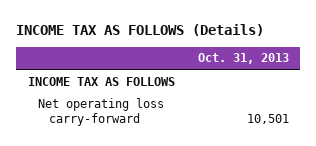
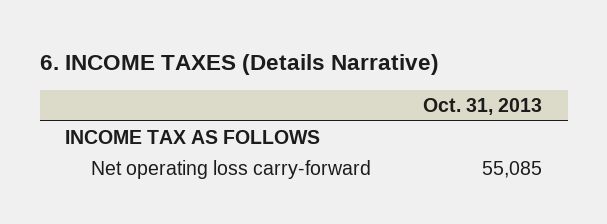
- INCOME TAX AS FOLLOWS (Details)
+ 6. INCOME TAXES (Details Narrative)
- Net operating loss carry-forward | 10,501
+ Net operating loss carry-forward | 55,085

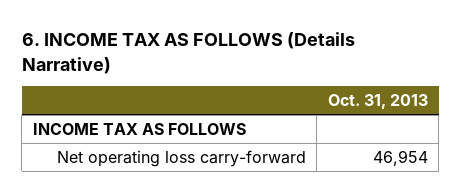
- 6. INCOME TAXES (Details Narrative)
+ 6. INCOME TAX AS FOLLOWS (Details Narrative)
- Net operating loss carry-forward | 55,085
+ Net operating loss carry-forward | 46,954

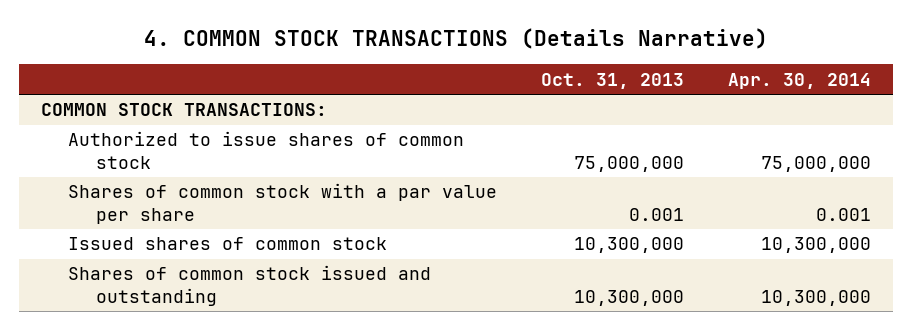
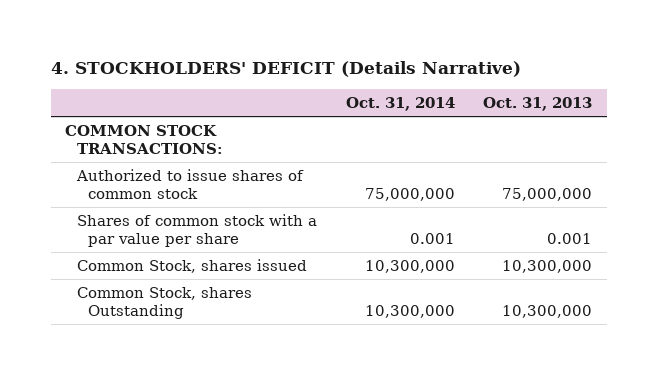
- 4. COMMON STOCK TRANSACTIONS (Details Narrative)
+ 4. STOCKHOLDERS' DEFICIT (Details Narrative)
- | Oct. 31, 2013 | Apr. 30, 2014
+ | Oct. 31, 2014 | Oct. 31, 2013
- Issued shares of common stock | 10,300,000 | 10,300,000
- Shares of common stock issued and outstanding | 10,300,000 | 10,300,000
+ Common Stock, shares issued | 10,300,000 | 10,300,000
+ Common Stock, shares Outstanding | 10,300,000 | 10,300,000

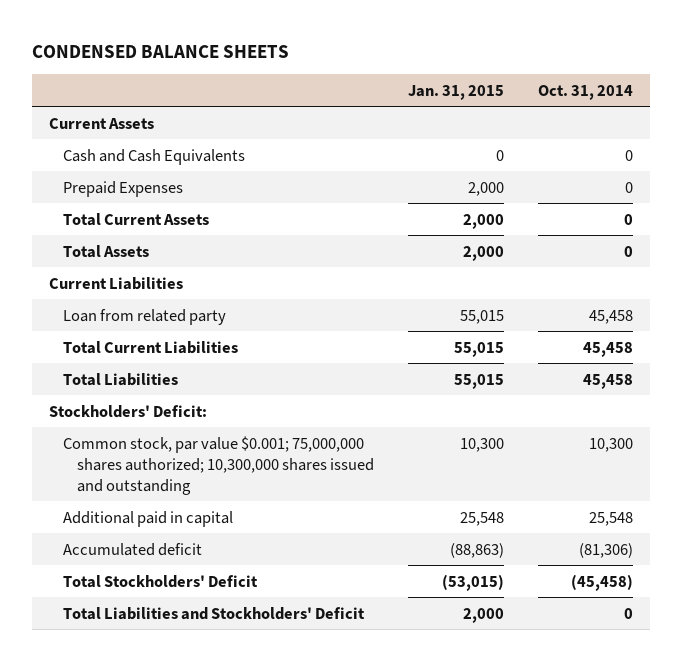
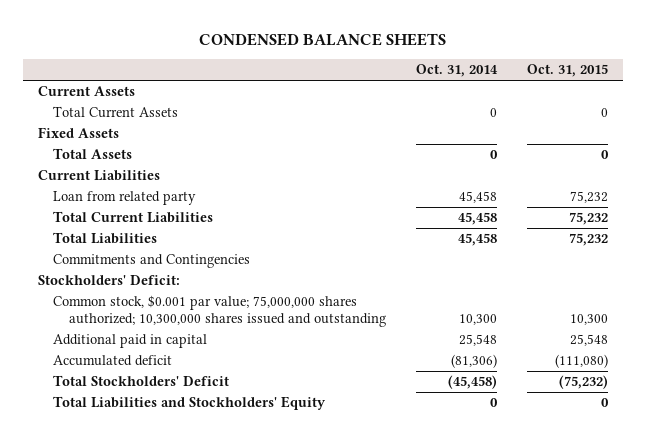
- | Jan. 31, 2015 | Oct. 31, 2014
+ | Oct. 31, 2014 | Oct. 31, 2015
- Cash and Cash Equivalents | 0 | 0
- Prepaid Expenses | 2,000 | 0
+ Fixed Assets
+ Commitments and Contingencies
- Common stock, par value $0.001; 75,000,000 shares authorized; 10,300,000 shares issued and outstanding | 10,300 | 10,300
+ Common stock, $0.001 par value; 75,000,000 shares authorized; 10,300,000 shares issued and outstanding | 10,300 | 10,300
- Total Liabilities and Stockholders' Deficit | 2,000 | 0
+ Total Liabilities and Stockholders' Equity | 0 | 0

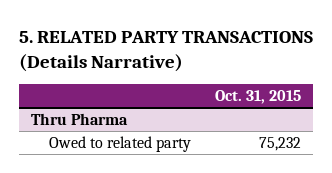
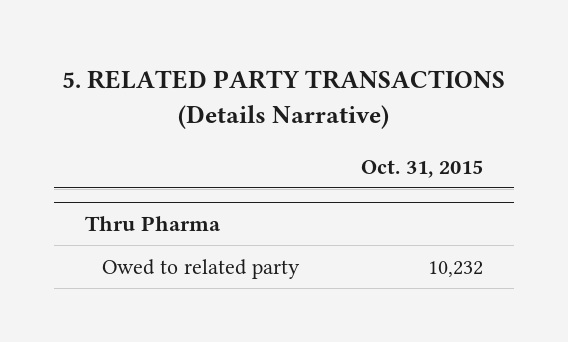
@ Thru Pharma
- Owed to related party | 75,232
+ Owed to related party | 10,232

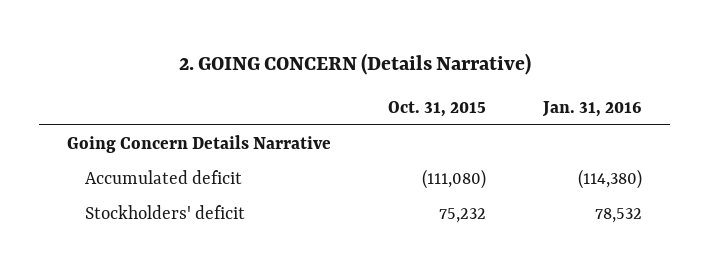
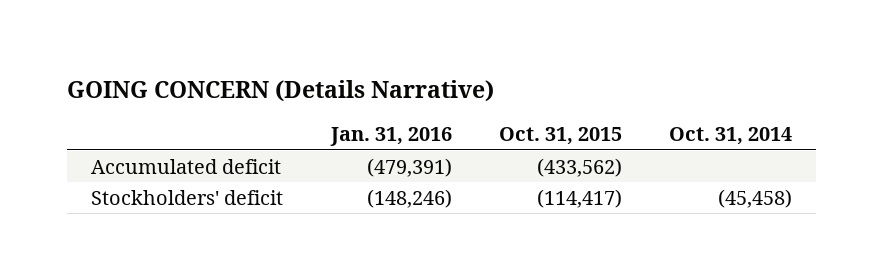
- 2. GOING CONCERN (Details Narrative)
+ GOING CONCERN (Details Narrative)
- | Oct. 31, 2015 | Jan. 31, 2016
+ | Jan. 31, 2016 | Oct. 31, 2015 | Oct. 31, 2014
- Going Concern Details Narrative
- Accumulated deficit | (111,080) | (114,380)
- Stockholders' deficit | 75,232 | 78,532
+ Accumulated deficit | (479,391) | (433,562) |
+ Stockholders' deficit | (148,246) | (114,417) | (45,458)

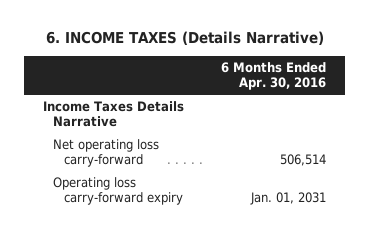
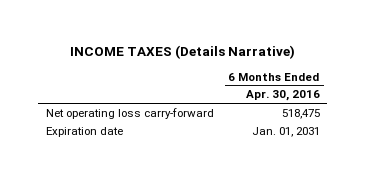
- 6. INCOME TAXES (Details Narrative)
+ INCOME TAXES (Details Narrative)
- Income Taxes Details Narrative
- Net operating loss carry-forward | 506,514
- Operating loss carry-forward expiry | Jan. 01, 2031
+ Net operating loss carry-forward | 518,475
+ Expiration date | Jan. 01, 2031

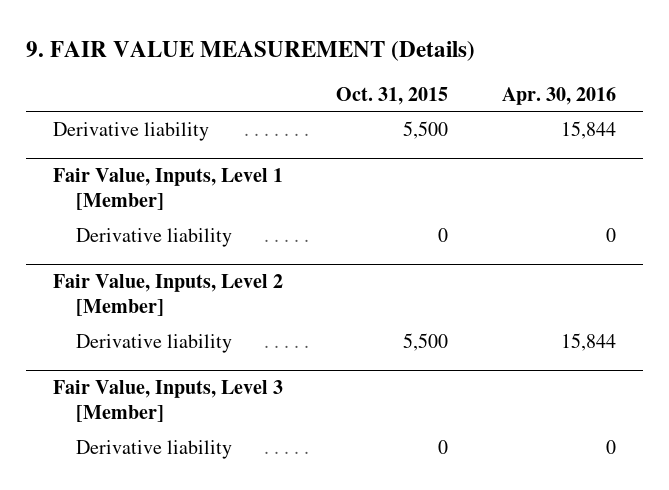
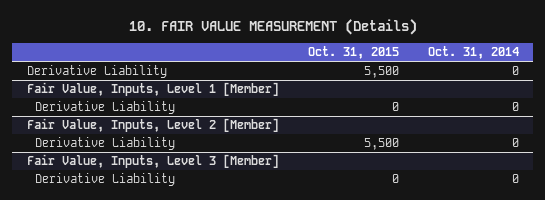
- 9. FAIR VALUE MEASUREMENT (Details)
+ 10. FAIR VALUE MEASUREMENT (Details)
- | Oct. 31, 2015 | Apr. 30, 2016
+ | Oct. 31, 2015 | Oct. 31, 2014
- Derivative liability | 5,500 | 15,844
+ Derivative Liability | 5,500 | 0
@ Fair Value, Inputs, Level 1 [Member]
- Derivative liability | 0 | 0
+ Derivative Liability | 0 | 0
@ Fair Value, Inputs, Level 2 [Member]
- Derivative liability | 5,500 | 15,844
+ Derivative Liability | 5,500 | 0
@ Fair Value, Inputs, Level 3 [Member]
- Derivative liability | 0 | 0
+ Derivative Liability | 0 | 0

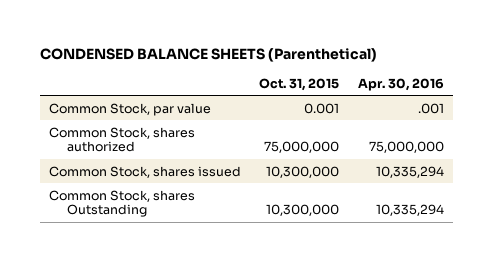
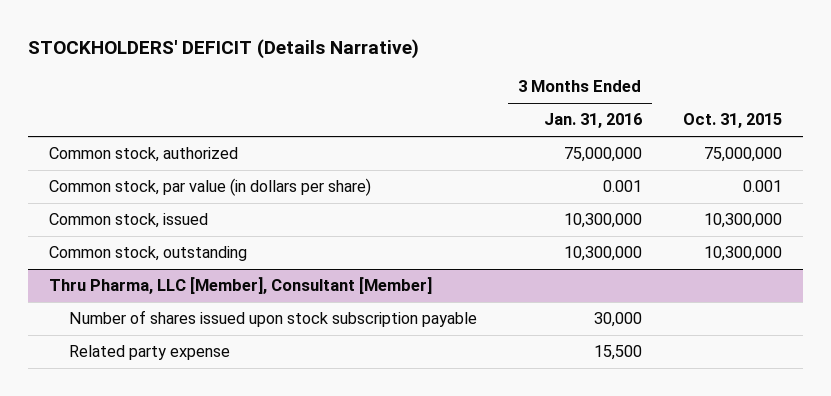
- CONDENSED BALANCE SHEETS (Parenthetical)
+ STOCKHOLDERS' DEFICIT (Details Narrative)
- | Oct. 31, 2015 | Apr. 30, 2016
+ | 3 Months Ended Jan. 31, 2016 | Oct. 31, 2015
- Common Stock, par value | 0.001 | .001
- Common Stock, shares authorized | 75,000,000 | 75,000,000
- Common Stock, shares issued | 10,300,000 | 10,335,294
- Common Stock, shares Outstanding | 10,300,000 | 10,335,294
+ Common stock, authorized | 75,000,000 | 75,000,000
+ Common stock, par value (in dollars per share) | 0.001 | 0.001
+ Common stock, issued | 10,300,000 | 10,300,000
+ Common stock, outstanding | 10,300,000 | 10,300,000
+ Thru Pharma, LLC [Member], Consultant [Member]
+ Number of shares issued upon stock subscription payable | 30,000 |
+ Related party expense | 15,500 |

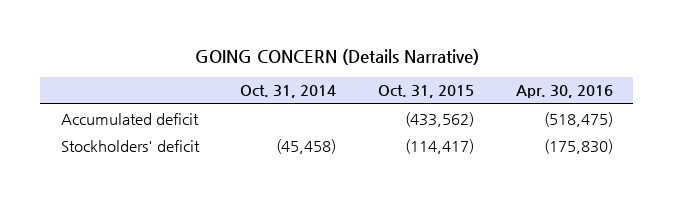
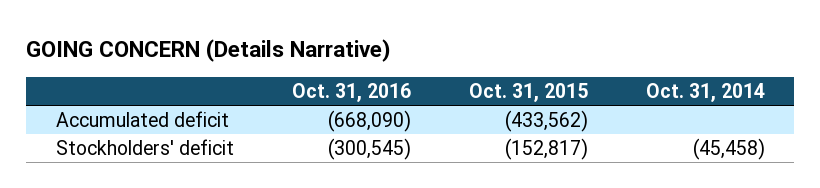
- | Oct. 31, 2014 | Oct. 31, 2015 | Apr. 30, 2016
+ | Oct. 31, 2016 | Oct. 31, 2015 | Oct. 31, 2014
- Stockholders' deficit | (45,458) | (114,417) | (175,830)
+ Stockholders' deficit | (300,545) | (152,817) | (45,458)

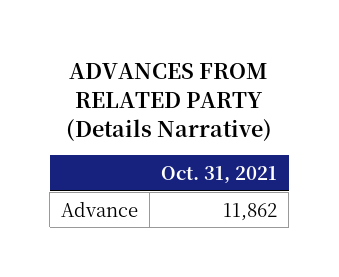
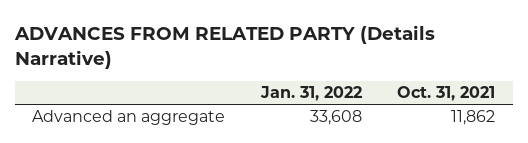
- | Oct. 31, 2021
+ | Jan. 31, 2022 | Oct. 31, 2021
- Advance | 11,862
+ Advanced an aggregate | 33,608 | 11,862

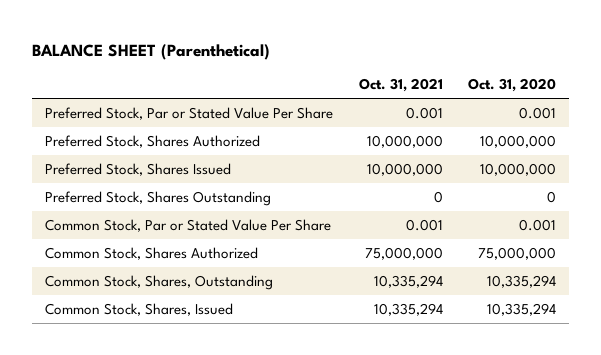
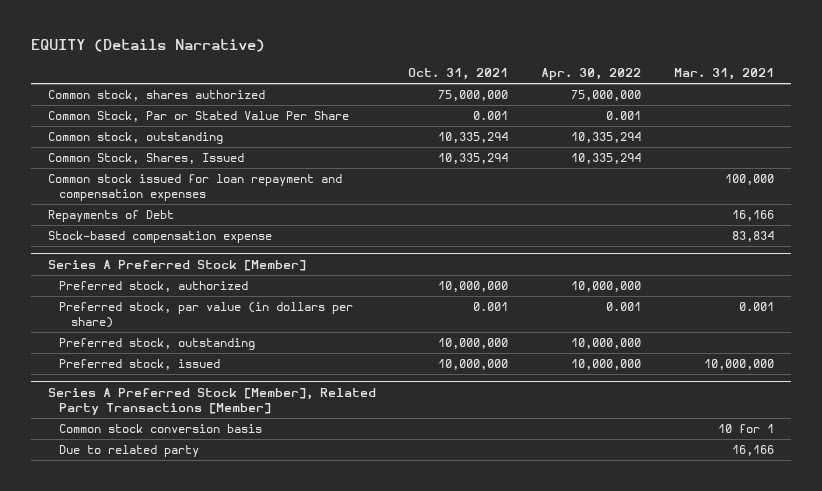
- BALANCE SHEET (Parenthetical)
+ EQUITY (Details Narrative)
- | Oct. 31, 2021 | Oct. 31, 2020
+ | Oct. 31, 2021 | Apr. 30, 2022 | Mar. 31, 2021
- Preferred Stock, Par or Stated Value Per Share | 0.001 | 0.001
- Preferred Stock, Shares Authorized | 10,000,000 | 10,000,000
- Preferred Stock, Shares Issued | 10,000,000 | 10,000,000
- Preferred Stock, Shares Outstanding | 0 | 0
+ Common stock, shares authorized | 75,000,000 | 75,000,000 |
- Common Stock, Shares Authorized | 75,000,000 | 75,000,000
- Common Stock, Shares, Outstanding | 10,335,294 | 10,335,294
+ Common stock, outstanding | 10,335,294 | 10,335,294 |
+ Common stock issued for loan repayment and compensation expenses | | | 100,000
+ Repayments of Debt | | | 16,166
+ Stock-based compensation expense | | | 83,834
+ Series A Preferred Stock [Member]
+ Preferred stock, authorized | 10,000,000 | 10,000,000 |
+ Preferred stock, par value (in dollars per share) | 0.001 | 0.001 | 0.001
+ Preferred stock, outstanding | 10,000,000 | 10,000,000 |
+ Preferred stock, issued | 10,000,000 | 10,000,000 | 10,000,000
+ Series A Preferred Stock [Member], Related Party Transactions [Member]
+ Common stock conversion basis | | | 10 for 1
+ Due to related party | | | 16,166

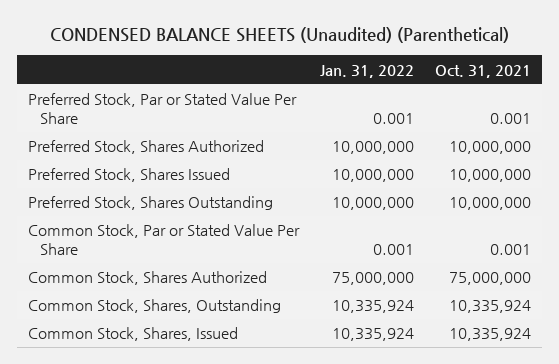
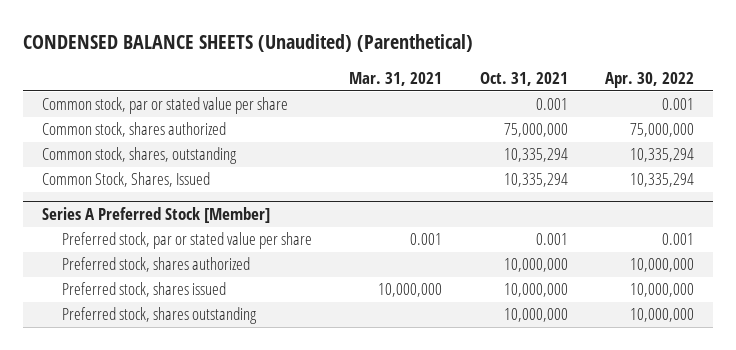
- | Jan. 31, 2022 | Oct. 31, 2021
+ | Mar. 31, 2021 | Oct. 31, 2021 | Apr. 30, 2022
- Preferred Stock, Par or Stated Value Per Share | 0.001 | 0.001
- Preferred Stock, Shares Authorized | 10,000,000 | 10,000,000
- Preferred Stock, Shares Issued | 10,000,000 | 10,000,000
- Preferred Stock, Shares Outstanding | 10,000,000 | 10,000,000
- Common Stock, Par or Stated Value Per Share | 0.001 | 0.001
- Common Stock, Shares Authorized | 75,000,000 | 75,000,000
- Common Stock, Shares, Outstanding | 10,335,924 | 10,335,924
- Common Stock, Shares, Issued | 10,335,924 | 10,335,924
+ Common stock, par or stated value per share | | 0.001 | 0.001
+ Common stock, shares authorized | | 75,000,000 | 75,000,000
+ Common stock, shares, outstanding | | 10,335,294 | 10,335,294
+ Common Stock, Shares, Issued | | 10,335,294 | 10,335,294
+ Series A Preferred Stock [Member]
+ Preferred stock, par or stated value per share | 0.001 | 0.001 | 0.001
+ Preferred stock, shares authorized | | 10,000,000 | 10,000,000
+ Preferred stock, shares issued | 10,000,000 | 10,000,000 | 10,000,000
+ Preferred stock, shares outstanding | | 10,000,000 | 10,000,000

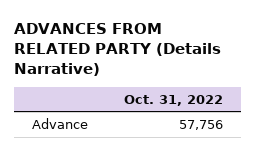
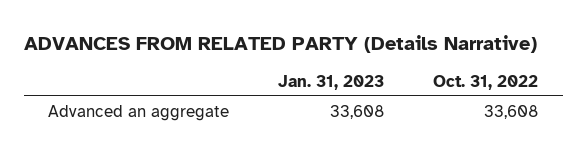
- | Oct. 31, 2022
+ | Jan. 31, 2023 | Oct. 31, 2022
- Advance | 57,756
+ Advanced an aggregate | 33,608 | 33,608

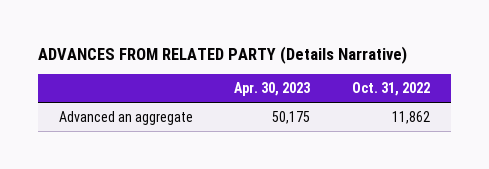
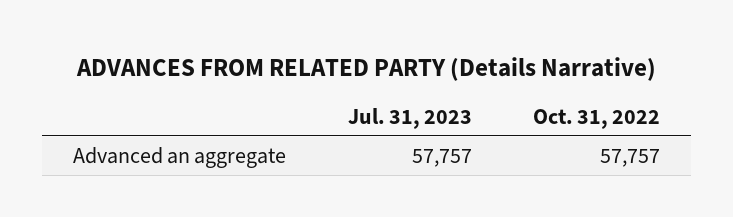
- | Apr. 30, 2023 | Oct. 31, 2022
+ | Jul. 31, 2023 | Oct. 31, 2022
- Advanced an aggregate | 50,175 | 11,862
+ Advanced an aggregate | 57,757 | 57,757

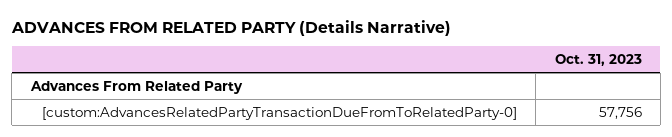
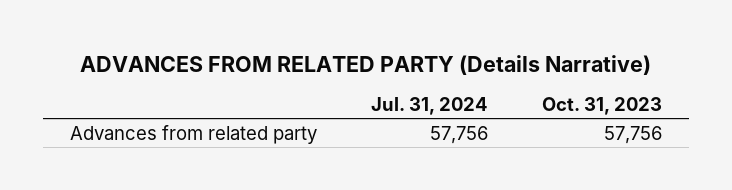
- | Oct. 31, 2023
+ | Jul. 31, 2024 | Oct. 31, 2023
- Advances From Related Party
- [custom:AdvancesRelatedPartyTransactionDueFromToRelatedParty-0] | 57,756
+ Advances from related party | 57,756 | 57,756

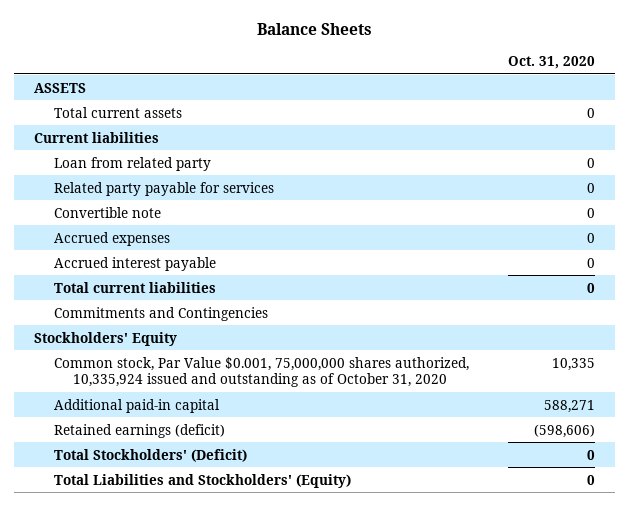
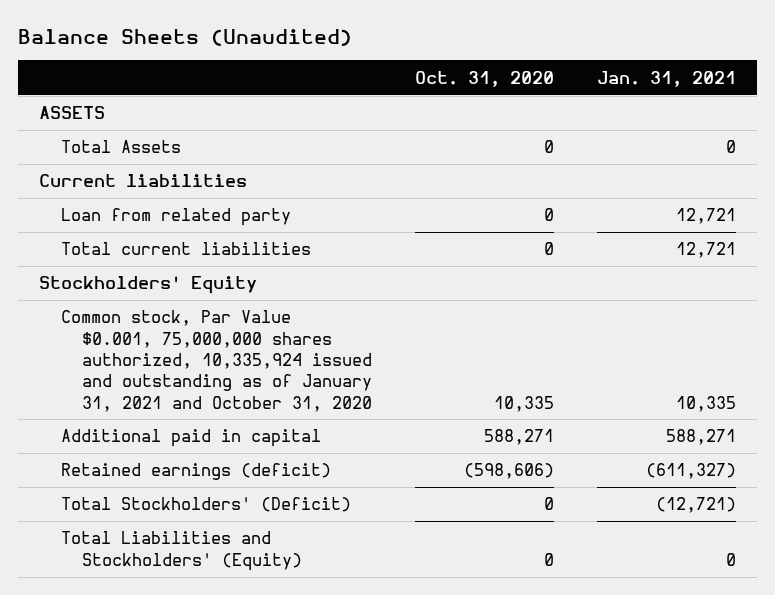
- Balance Sheets
+ Balance Sheets (Unaudited)
- | Oct. 31, 2020
+ | Oct. 31, 2020 | Jan. 31, 2021
- Total current assets | 0
+ Total Assets | 0 | 0
- Related party payable for services | 0
- Convertible note | 0
- Accrued expenses | 0
- Accrued interest payable | 0
- Commitments and Contingencies
- Common stock, Par Value $0.001, 75,000,000 shares authorized, 10,335,924 issued and outstanding as of October 31, 2020 | 10,335
- Additional paid-in capital | 588,271
+ Common stock, Par Value $0.001, 75,000,000 shares authorized, 10,335,924 issued and outstanding as of January 31, 2021 and October 31, 2020 | 10,335 | 10,335
+ Additional paid in capital | 588,271 | 588,271

